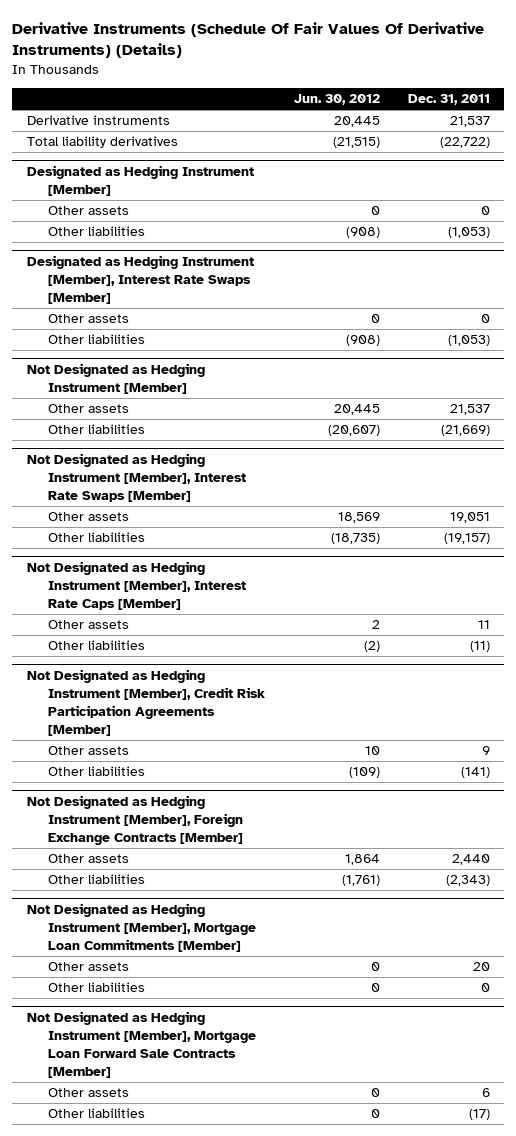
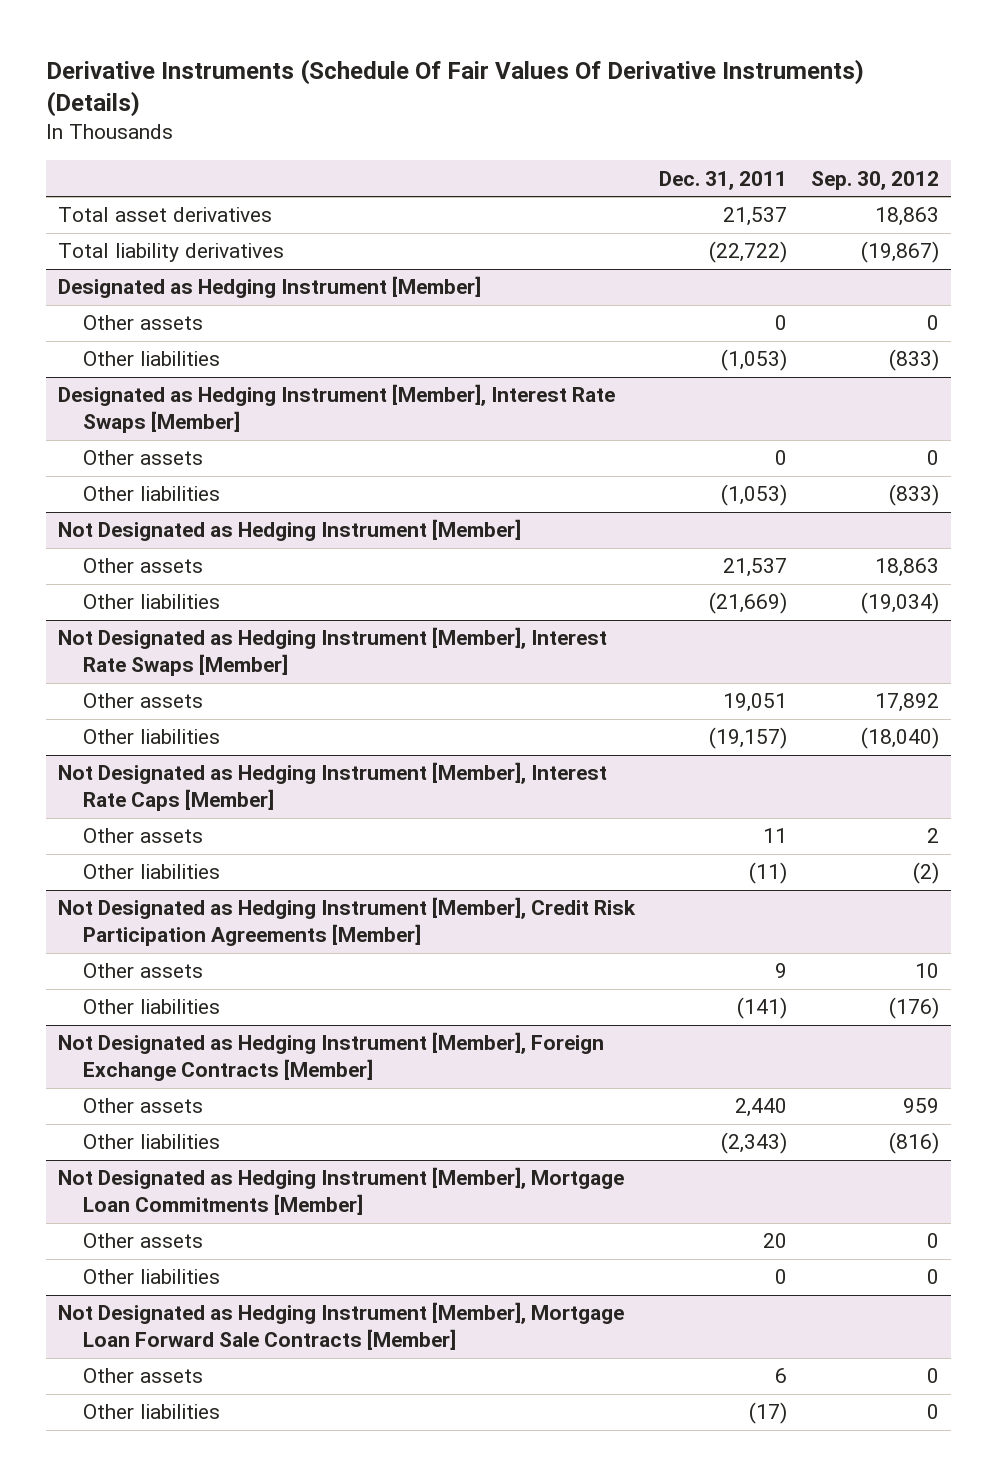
- | Jun. 30, 2012 | Dec. 31, 2011
+ | Dec. 31, 2011 | Sep. 30, 2012
- Derivative instruments | 20,445 | 21,537
+ Total asset derivatives | 21,537 | 18,863

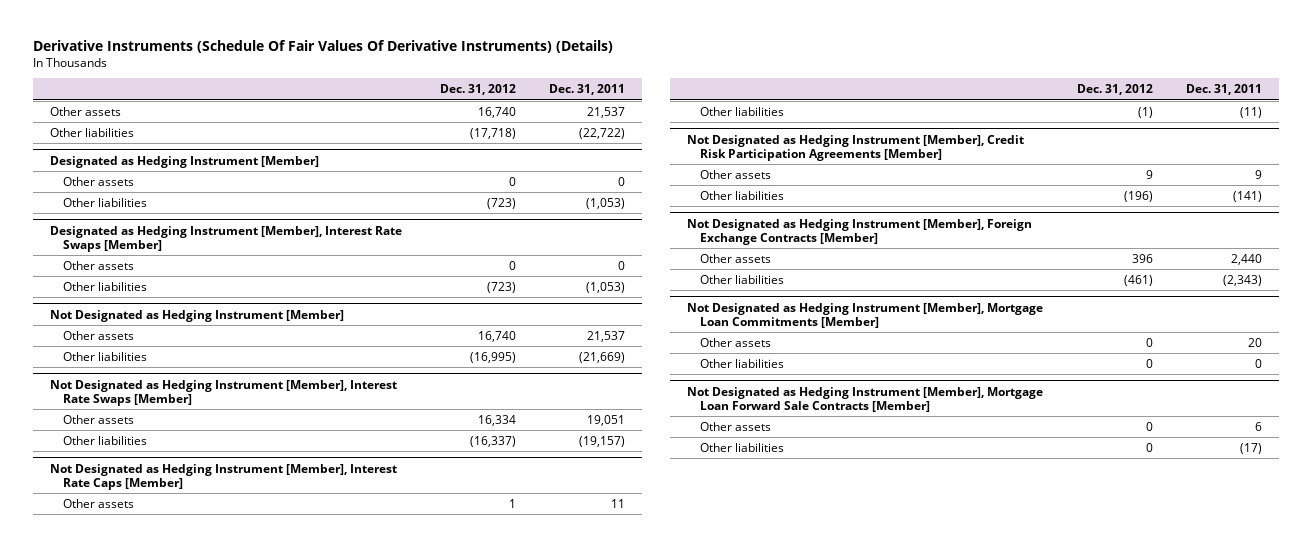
- | Dec. 31, 2011 | Sep. 30, 2012
+ | Dec. 31, 2012 | Dec. 31, 2011
- Total asset derivatives | 21,537 | 18,863
- Total liability derivatives | (22,722) | (19,867)
+ Other assets | 16,740 | 21,537
+ Other liabilities | (17,718) | (22,722)

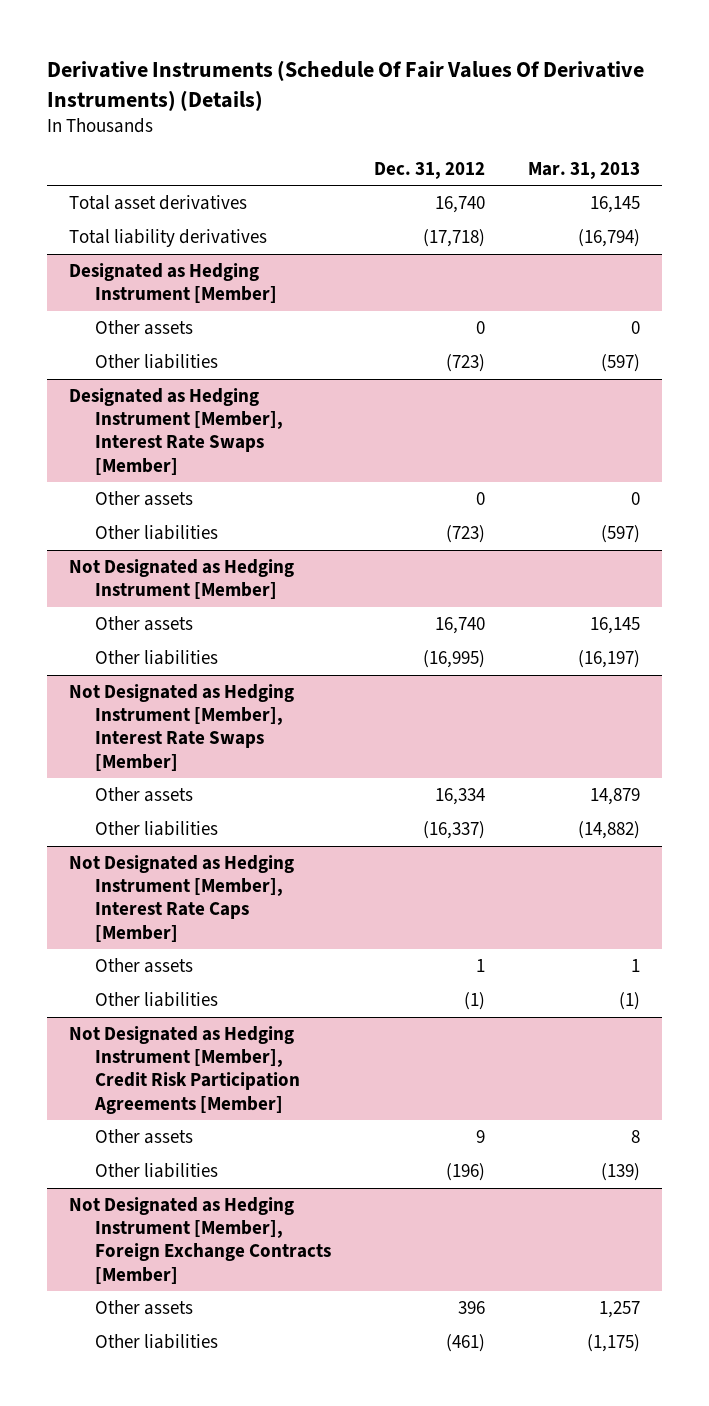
- | Dec. 31, 2012 | Dec. 31, 2011
+ | Dec. 31, 2012 | Mar. 31, 2013
- Other assets | 16,740 | 21,537
- Other liabilities | (17,718) | (22,722)
+ Total asset derivatives | 16,740 | 16,145
+ Total liability derivatives | (17,718) | (16,794)
- Not Designated as Hedging Instrument [Member], Mortgage Loan Commitments [Member]
- Other assets | 0 | 20
- Other liabilities | 0 | 0
- Not Designated as Hedging Instrument [Member], Mortgage Loan Forward Sale Contracts [Member]
- Other assets | 0 | 6
- Other liabilities | 0 | (17)

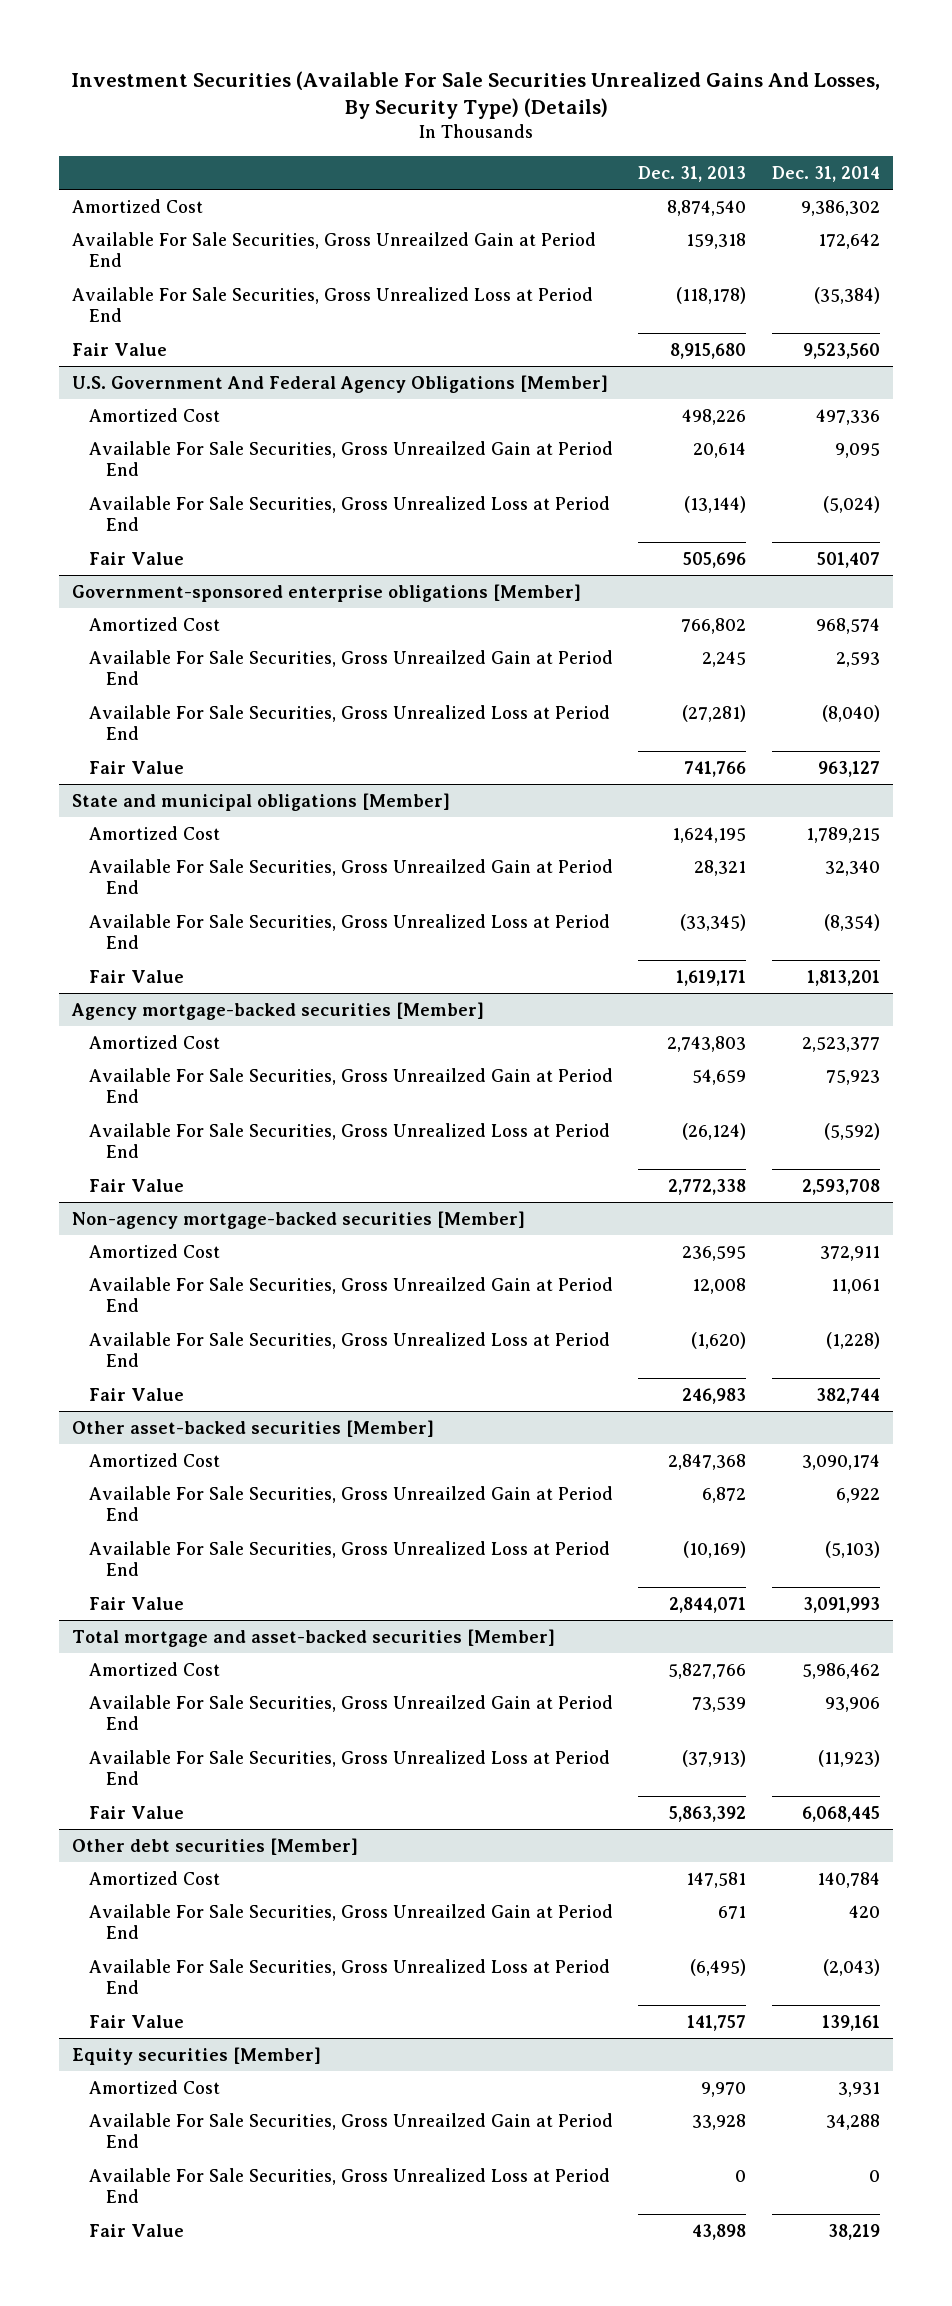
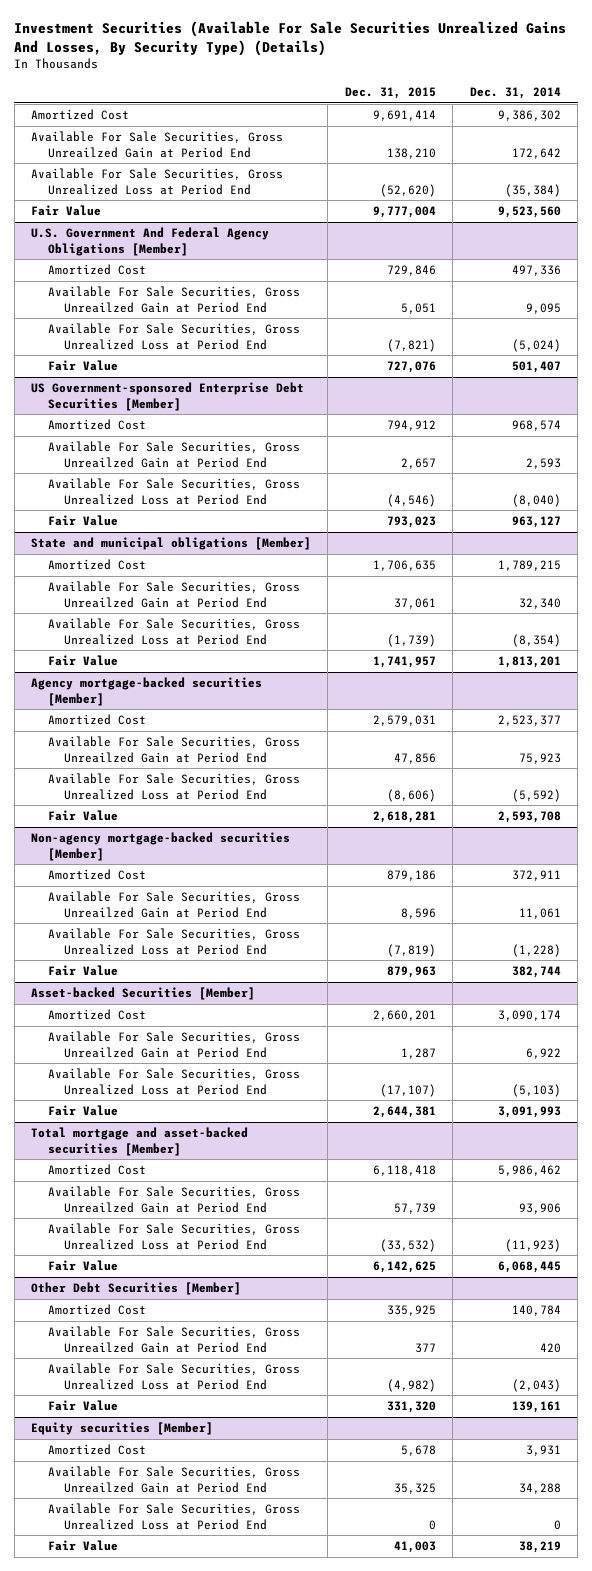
- | Dec. 31, 2013 | Dec. 31, 2014
+ | Dec. 31, 2015 | Dec. 31, 2014
- Government-sponsored enterprise obligations [Member]
+ US Government-sponsored Enterprise Debt Securities [Member]
- Other asset-backed securities [Member]
+ Asset-backed Securities [Member]
- Other debt securities [Member]
+ Other Debt Securities [Member]

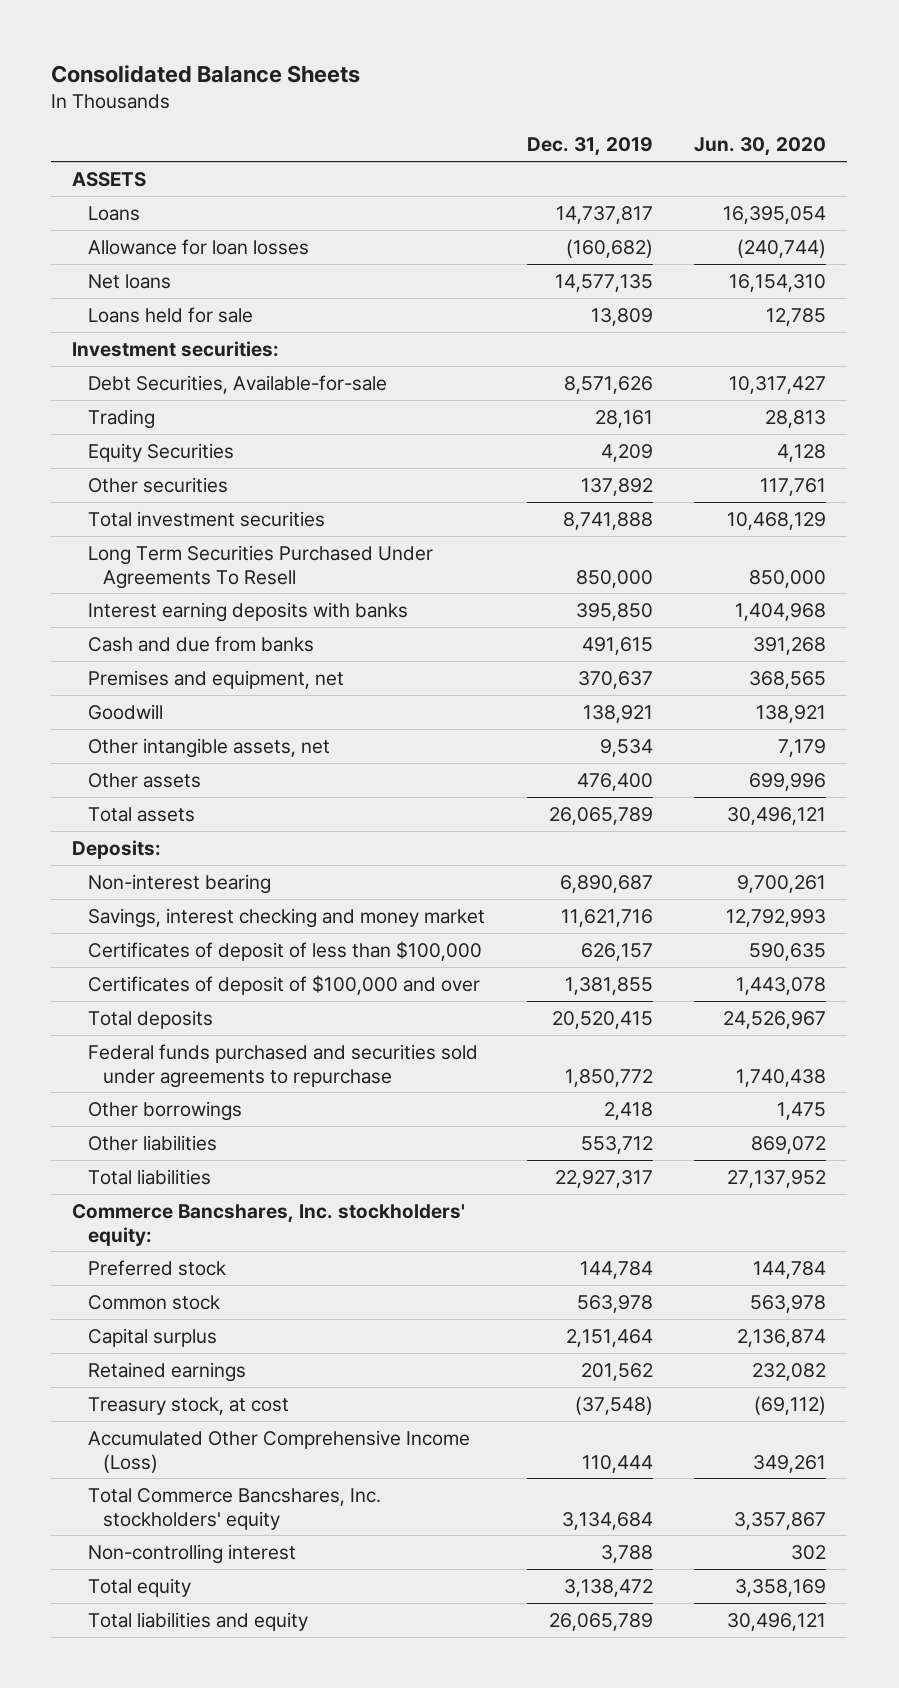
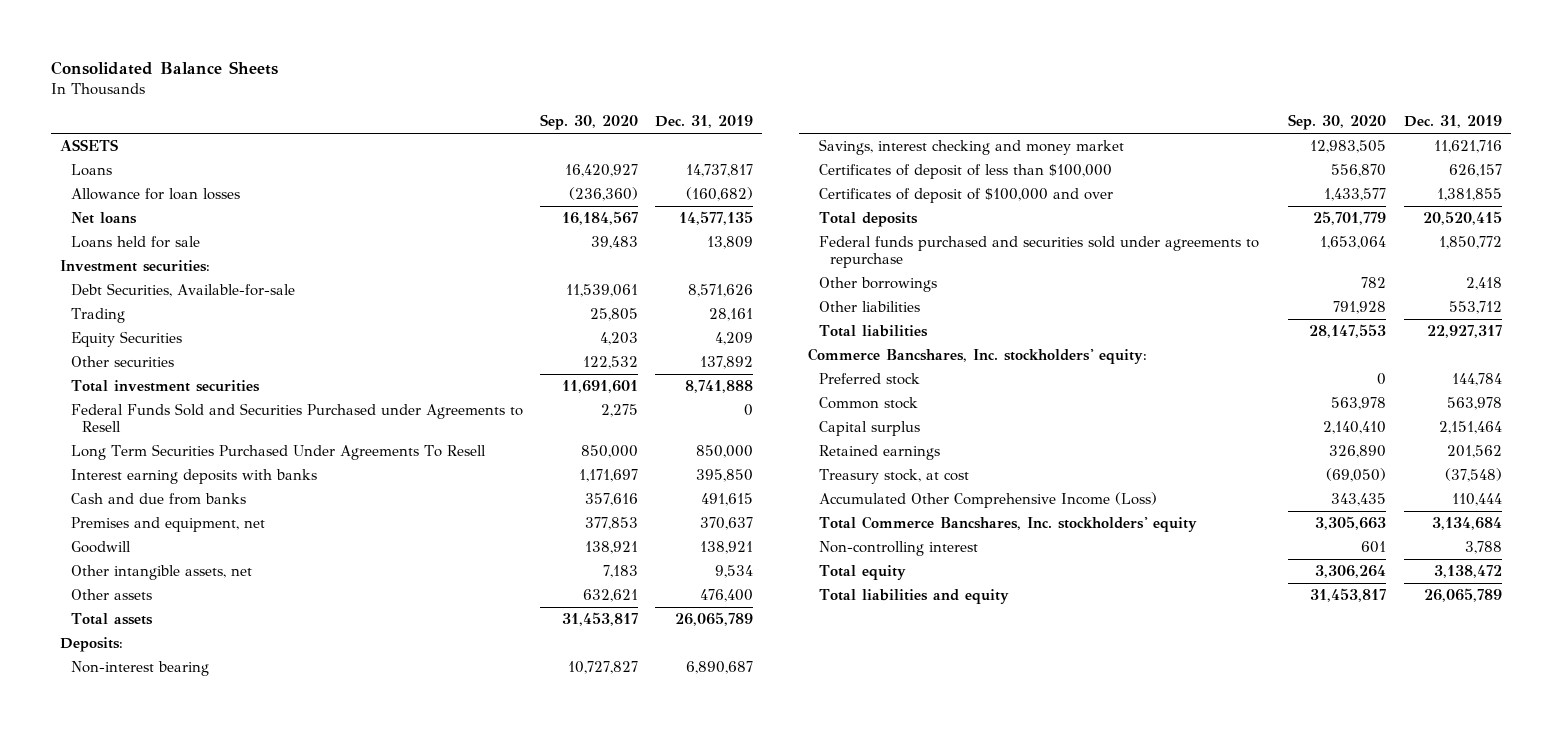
- | Dec. 31, 2019 | Jun. 30, 2020
+ | Sep. 30, 2020 | Dec. 31, 2019
+ Federal Funds Sold and Securities Purchased under Agreements to Resell | 2,275 | 0

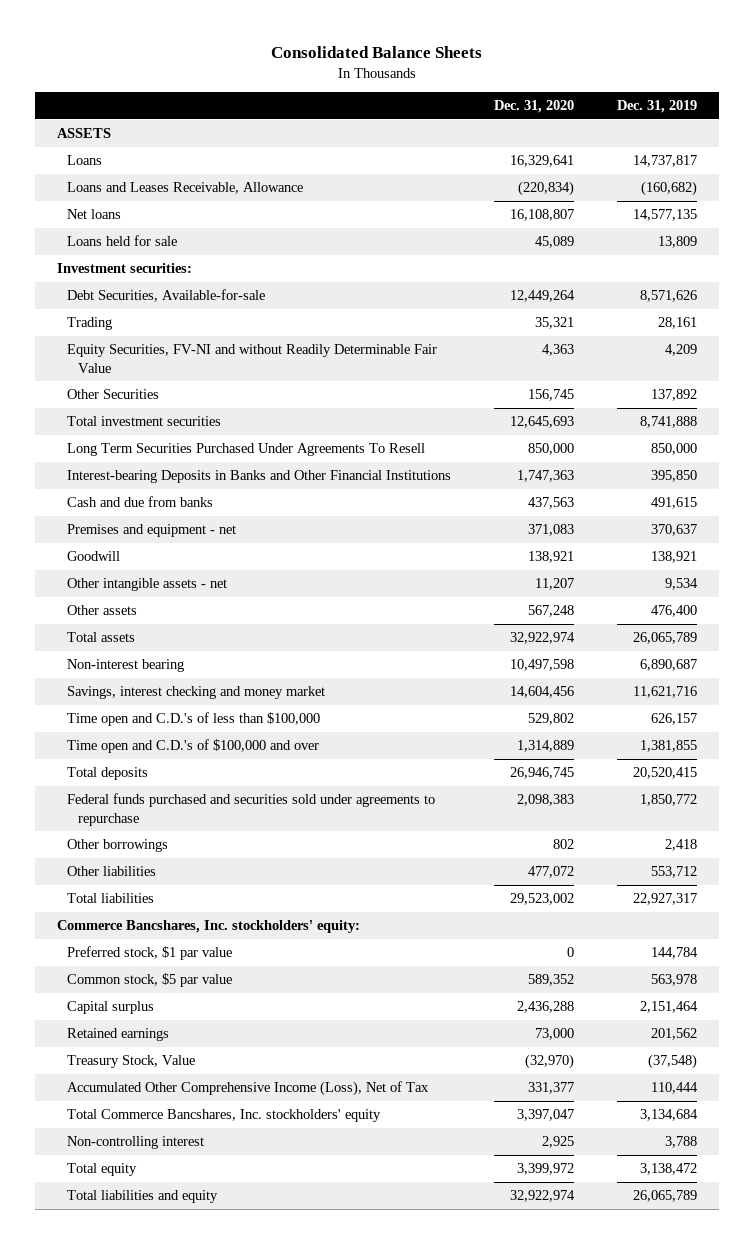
- | Sep. 30, 2020 | Dec. 31, 2019
+ | Dec. 31, 2020 | Dec. 31, 2019
- Allowance for loan losses | (236,360) | (160,682)
+ Loans and Leases Receivable, Allowance | (220,834) | (160,682)
- Equity Securities | 4,203 | 4,209
- Other securities | 122,532 | 137,892
+ Equity Securities, FV-NI and without Readily Determinable Fair Value | 4,363 | 4,209
+ Other Securities | 156,745 | 137,892
- Federal Funds Sold and Securities Purchased under Agreements to Resell | 2,275 | 0
- Interest earning deposits with banks | 1,171,697 | 395,850
+ Interest-bearing Deposits in Banks and Other Financial Institutions | 1,747,363 | 395,850
- Premises and equipment, net | 377,853 | 370,637
+ Premises and equipment - net | 371,083 | 370,637
- Other intangible assets, net | 7,183 | 9,534
+ Other intangible assets - net | 11,207 | 9,534
- Deposits:
- Certificates of deposit of less than $100,000 | 556,870 | 626,157
- Certificates of deposit of $100,000 and over | 1,433,577 | 1,381,855
+ Time open and C.D.'s of less than $100,000 | 529,802 | 626,157
+ Time open and C.D.'s of $100,000 and over | 1,314,889 | 1,381,855
- Preferred stock | 0 | 144,784
- Common stock | 563,978 | 563,978
+ Preferred stock, $1 par value | 0 | 144,784
+ Common stock, $5 par value | 589,352 | 563,978
- Treasury stock, at cost | (69,050) | (37,548)
- Accumulated Other Comprehensive Income (Loss) | 343,435 | 110,444
+ Treasury Stock, Value | (32,970) | (37,548)
+ Accumulated Other Comprehensive Income (Loss), Net of Tax | 331,377 | 110,444

